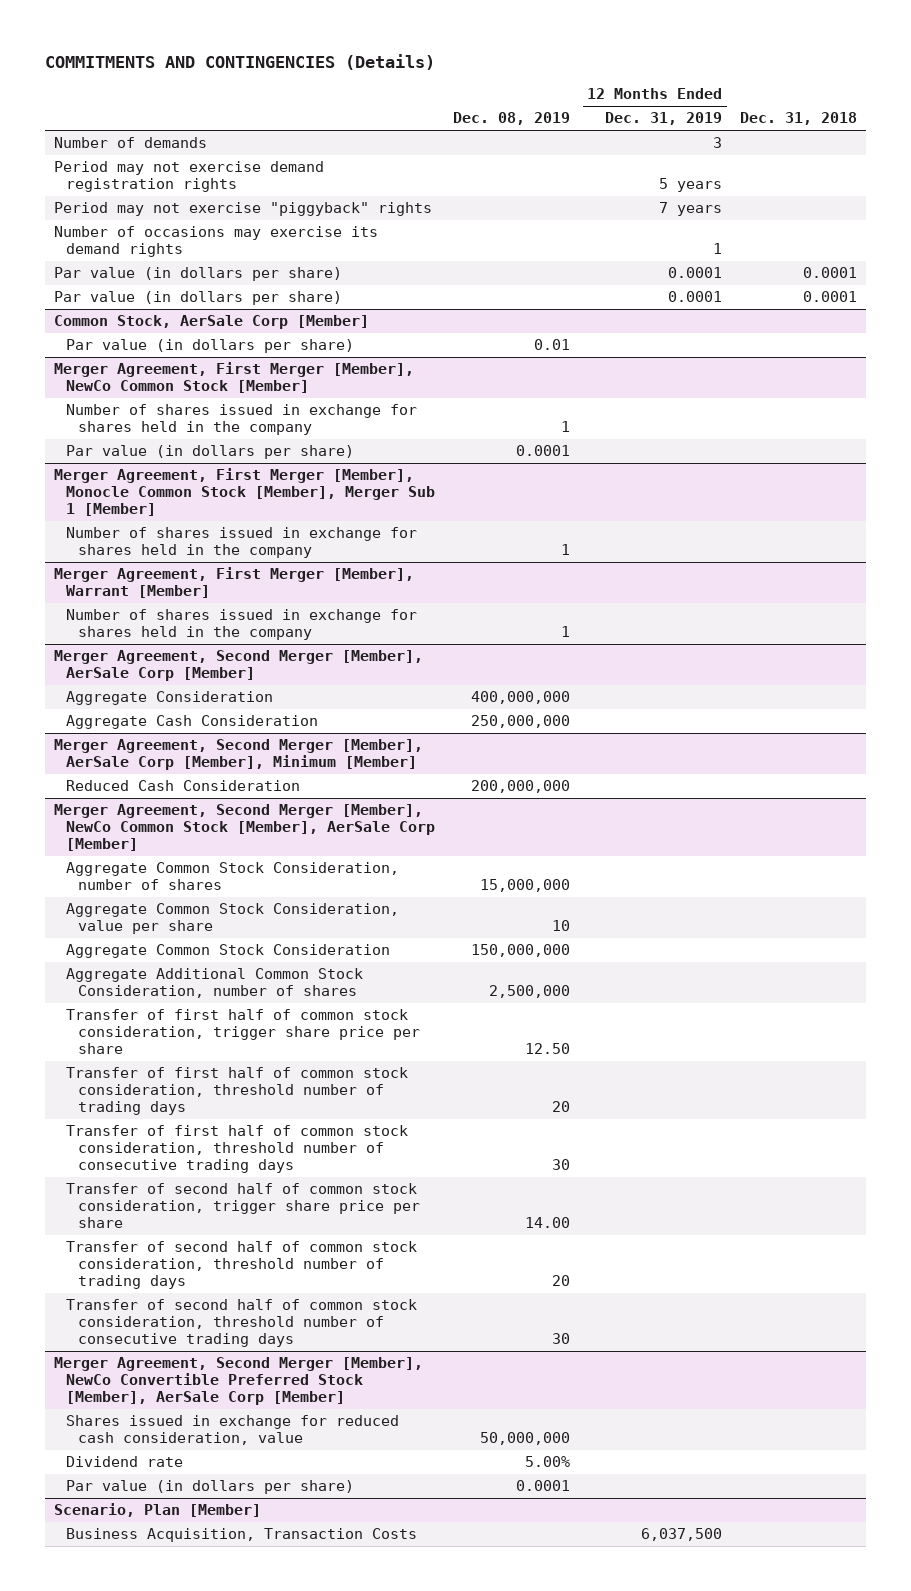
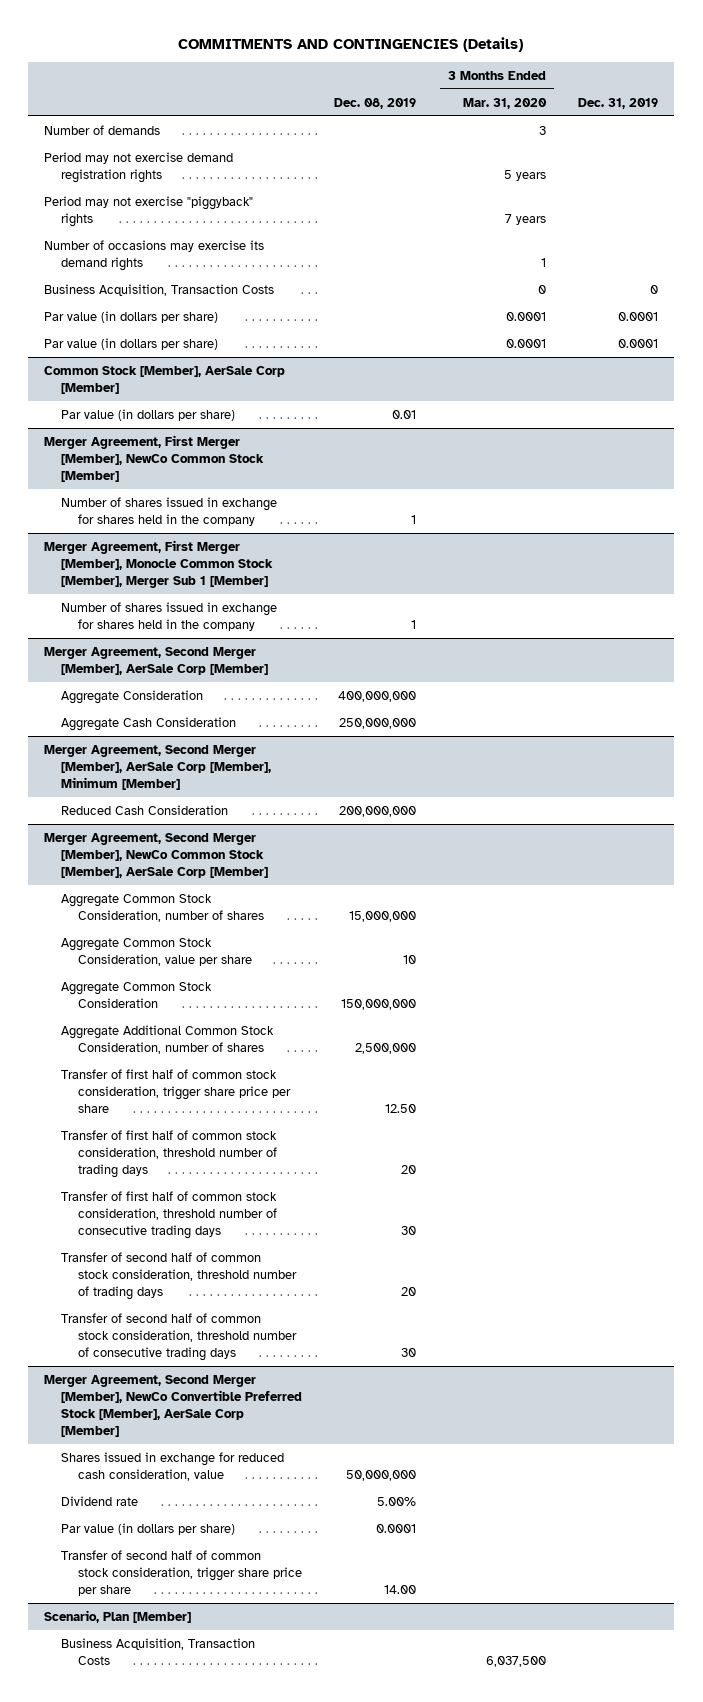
- | Dec. 08, 2019 | 12 Months Ended Dec. 31, 2019 | Dec. 31, 2018
+ | Dec. 08, 2019 | 3 Months Ended Mar. 31, 2020 | Dec. 31, 2019
+ Business Acquisition, Transaction Costs | | 0 | 0
- Common Stock, AerSale Corp [Member]
+ Common Stock [Member], AerSale Corp [Member]
@ Merger Agreement, First Merger [Member], NewCo Common Stock [Member]
- Par value (in dollars per share) | 0.0001 | |
- Merger Agreement, First Merger [Member], Warrant [Member]
- Number of shares issued in exchange for shares held in the company | 1 | |
@ Merger Agreement, Second Merger [Member], NewCo Common Stock [Member], AerSale Corp [Member]
- Transfer of second half of common stock consideration, trigger share price per share | 14.00 | |
@ Merger Agreement, Second Merger [Member], NewCo Convertible Preferred Stock [Member], AerSale Corp [Member]
+ Transfer of second half of common stock consideration, trigger share price per share | 14.00 | |

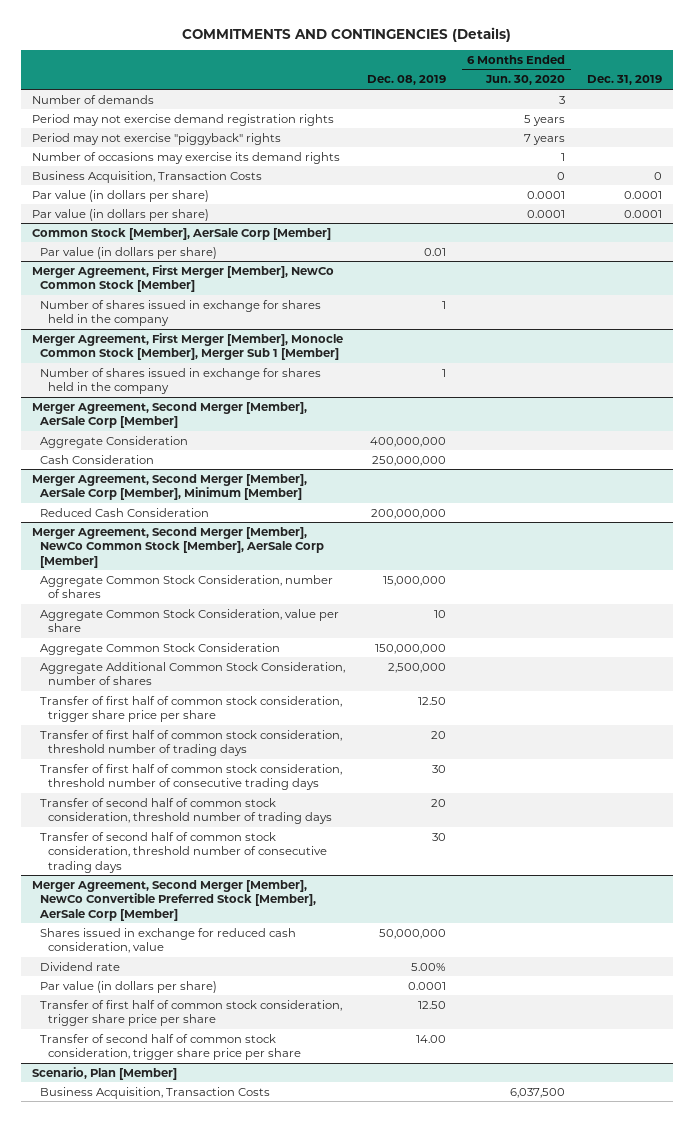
- | Dec. 08, 2019 | 3 Months Ended Mar. 31, 2020 | Dec. 31, 2019
+ | Dec. 08, 2019 | 6 Months Ended Jun. 30, 2020 | Dec. 31, 2019
@ Merger Agreement, Second Merger [Member], AerSale Corp [Member]
- Aggregate Cash Consideration | 250,000,000 | |
+ Cash Consideration | 250,000,000 | |
@ Merger Agreement, Second Merger [Member], NewCo Convertible Preferred Stock [Member], AerSale Corp [Member]
+ Transfer of first half of common stock consideration, trigger share price per share | 12.50 | |

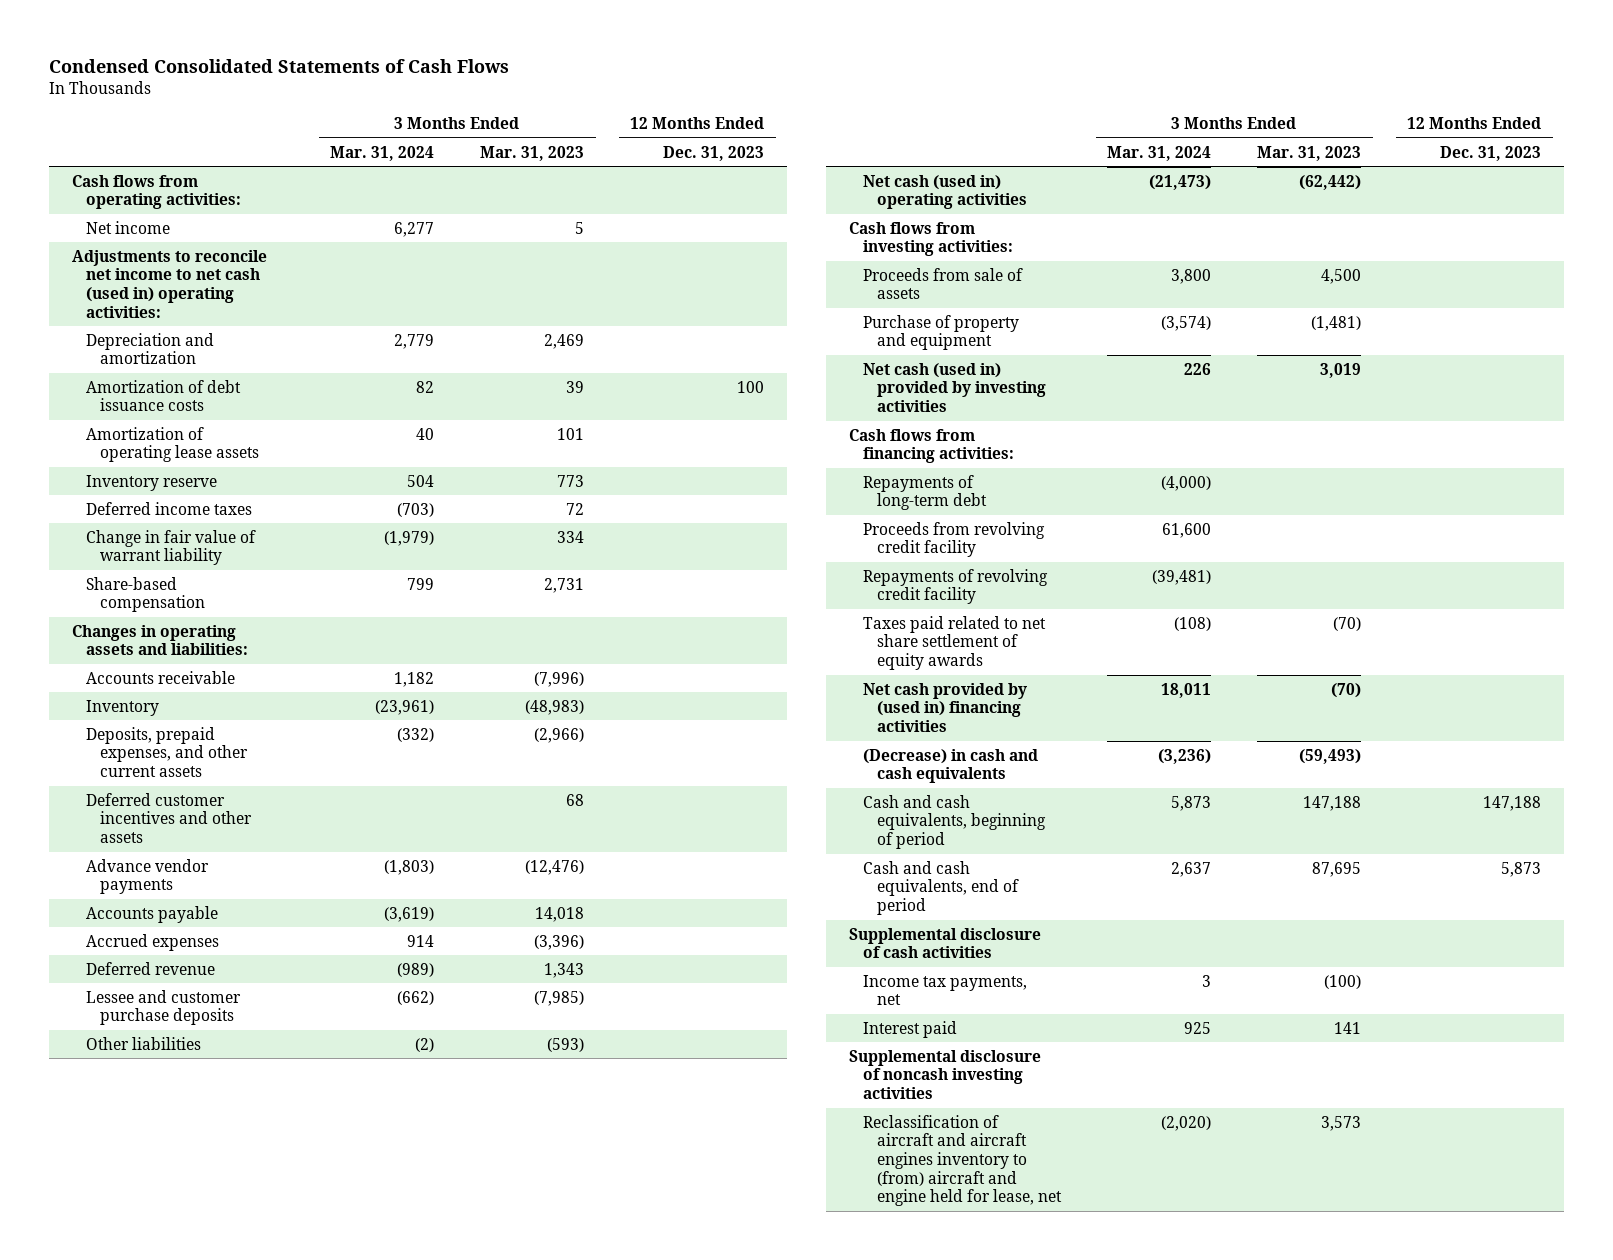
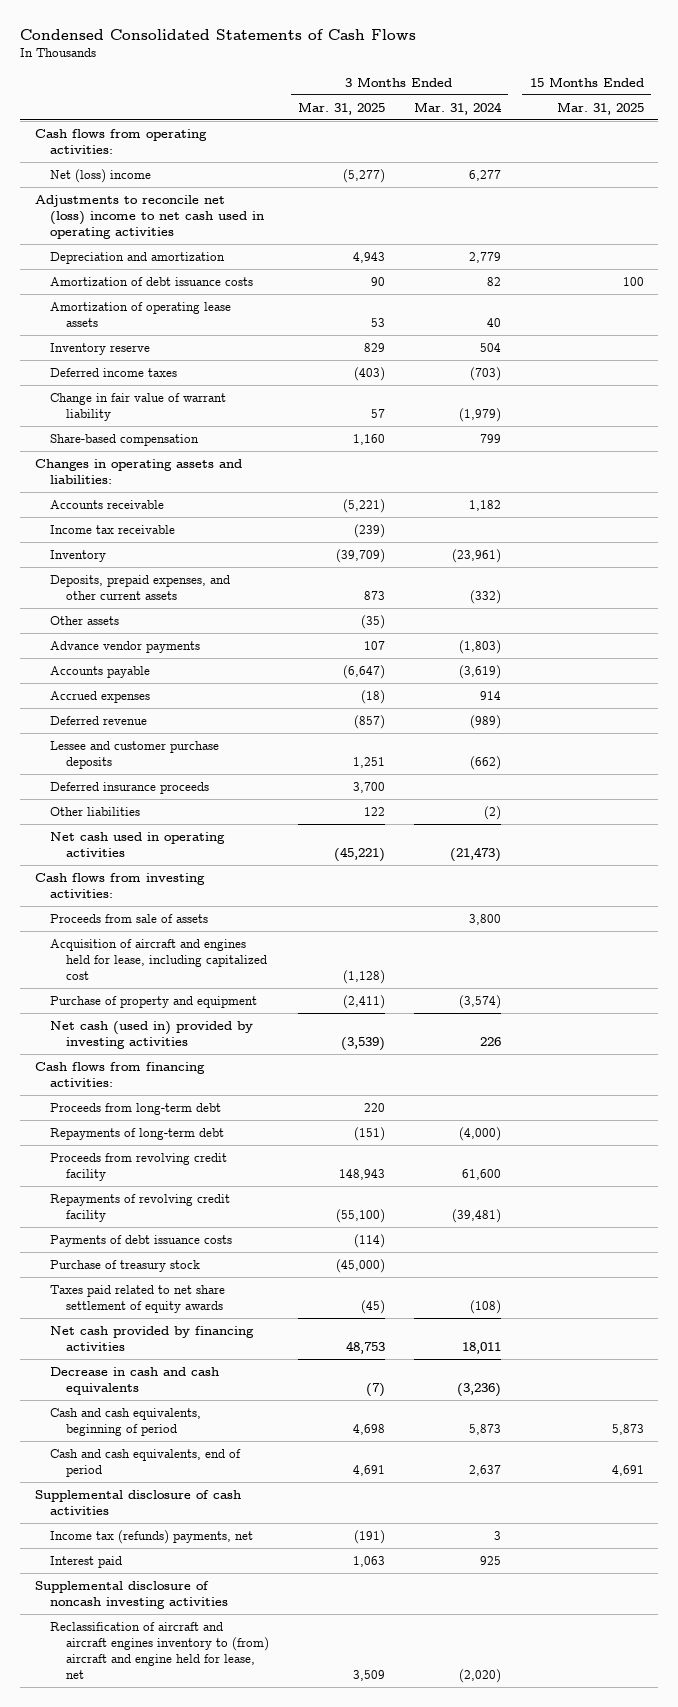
- | 3 Months Ended Mar. 31, 2024 | 3 Months Ended Mar. 31, 2023 | 12 Months Ended Dec. 31, 2023
+ | 3 Months Ended Mar. 31, 2025 | 3 Months Ended Mar. 31, 2024 | 15 Months Ended Mar. 31, 2025
- Net income | 6,277 | 5 |
- Adjustments to reconcile net income to net cash (used in) operating activities:
+ Net (loss) income | (5,277) | 6,277 |
+ Adjustments to reconcile net (loss) income to net cash used in operating activities
+ Income tax receivable | (239) | |
- Deferred customer incentives and other assets | | 68 |
+ Other assets | (35) | |
+ Deferred insurance proceeds | 3,700 | |
- Net cash (used in) operating activities | (21,473) | (62,442) |
+ Net cash used in operating activities | (45,221) | (21,473) |
+ Acquisition of aircraft and engines held for lease, including capitalized cost | (1,128) | |
+ Proceeds from long-term debt | 220 | |
+ Payments of debt issuance costs | (114) | |
+ Purchase of treasury stock | (45,000) | |
- Net cash provided by (used in) financing activities | 18,011 | (70) |
- (Decrease) in cash and cash equivalents | (3,236) | (59,493) |
+ Net cash provided by financing activities | 48,753 | 18,011 |
+ Decrease in cash and cash equivalents | (7) | (3,236) |
- Income tax payments, net | 3 | (100) |
+ Income tax (refunds) payments, net | (191) | 3 |

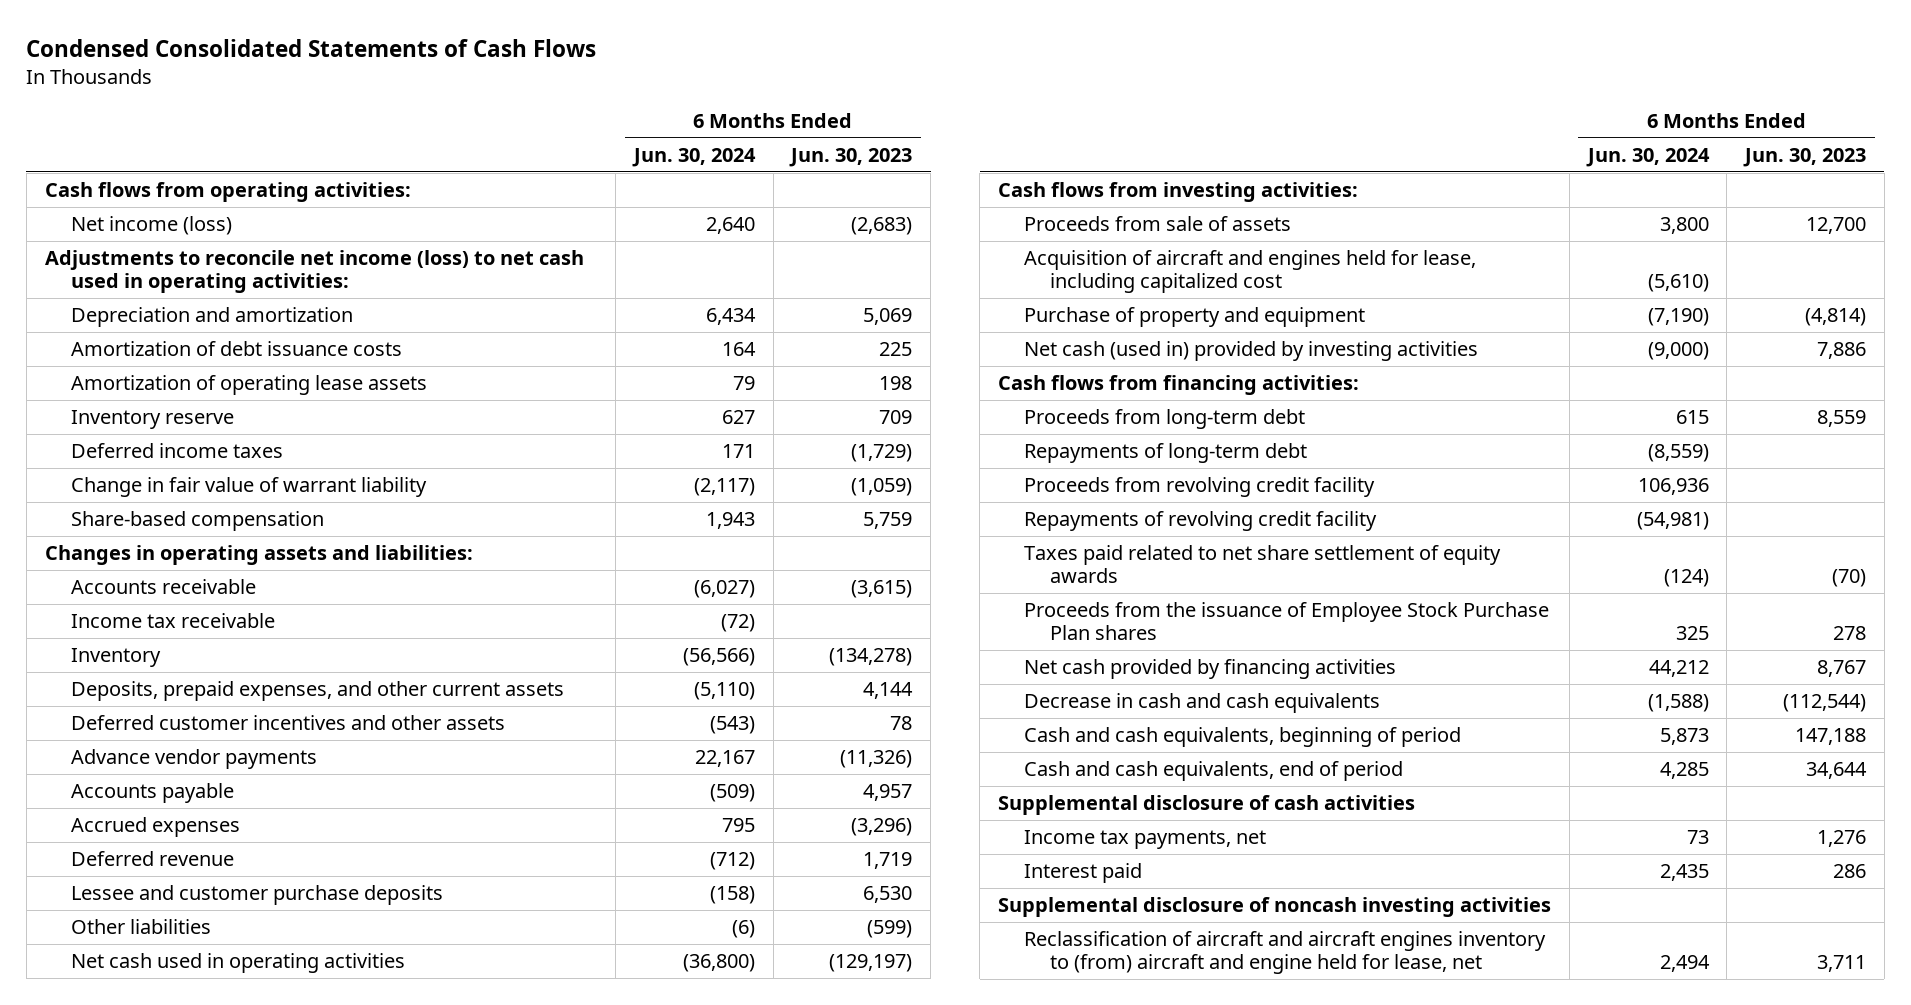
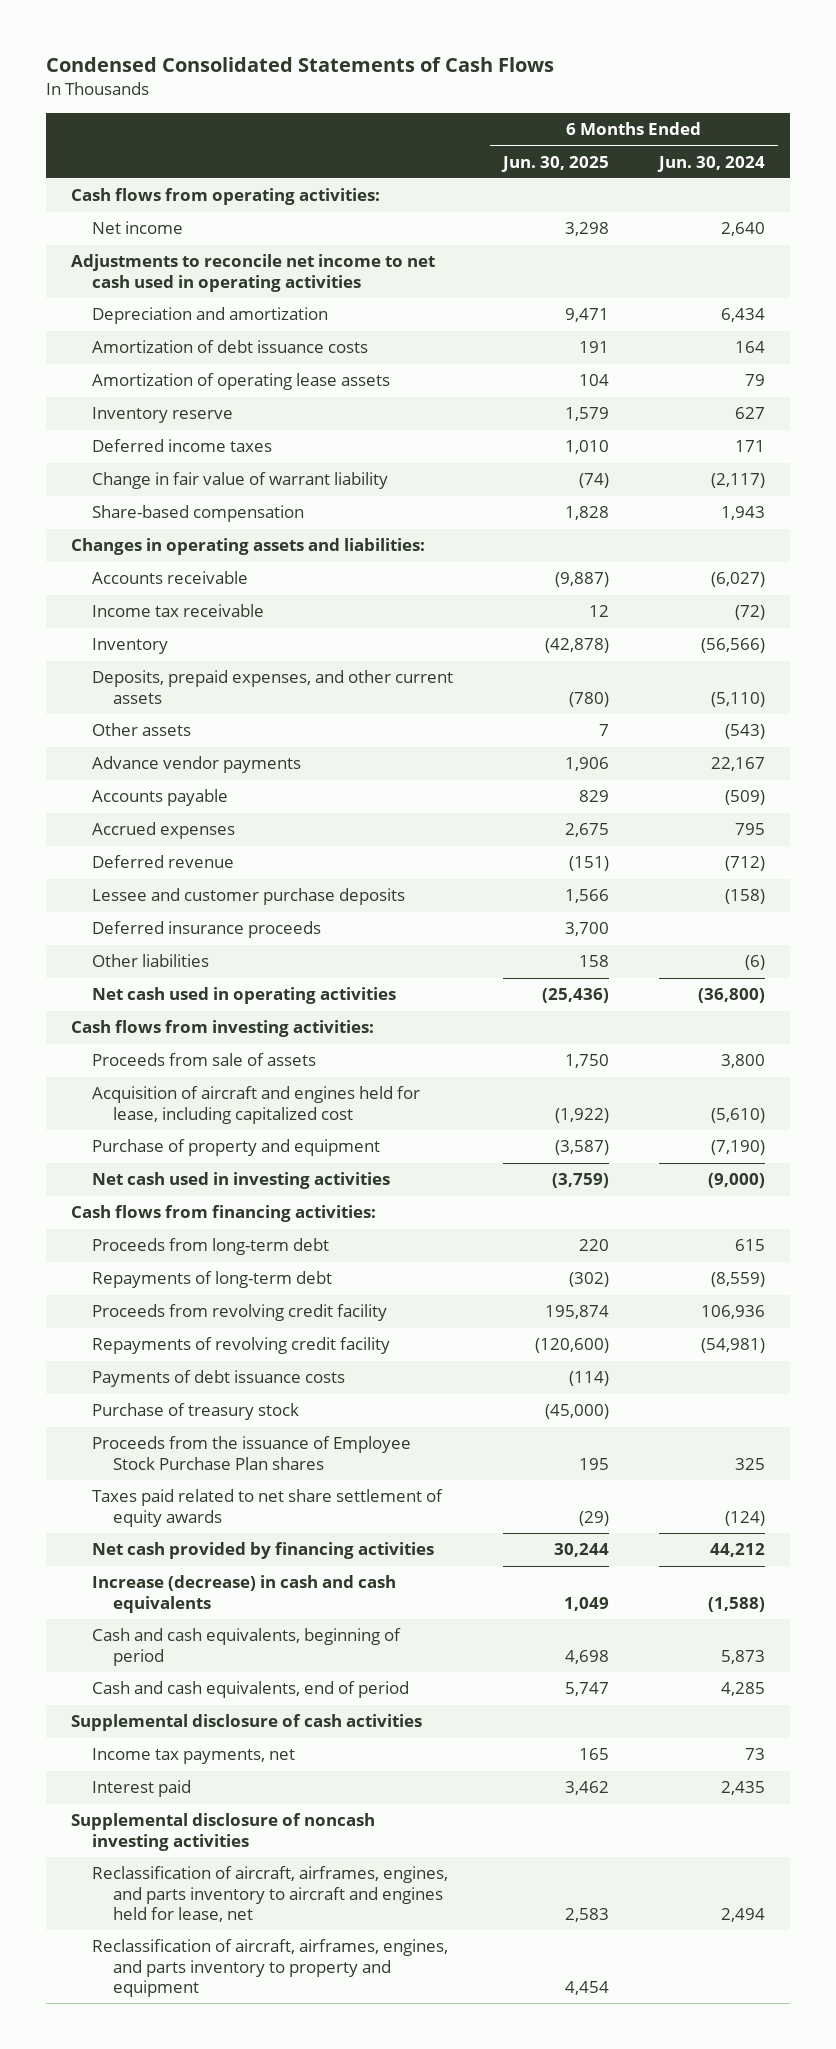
- | 6 Months Ended Jun. 30, 2024 | 6 Months Ended Jun. 30, 2023
+ | 6 Months Ended Jun. 30, 2025 | 6 Months Ended Jun. 30, 2024
- Net income (loss) | 2,640 | (2,683)
- Adjustments to reconcile net income (loss) to net cash used in operating activities:
+ Net income | 3,298 | 2,640
+ Adjustments to reconcile net income to net cash used in operating activities
- Deferred customer incentives and other assets | (543) | 78
+ Other assets | 7 | (543)
+ Deferred insurance proceeds | 3,700 |
- Net cash (used in) provided by investing activities | (9,000) | 7,886
+ Net cash used in investing activities | (3,759) | (9,000)
+ Payments of debt issuance costs | (114) |
+ Purchase of treasury stock | (45,000) |
moved down: Taxes paid related to net share settlement of equity awards | (29) | (124)
- Decrease in cash and cash equivalents | (1,588) | (112,544)
+ Increase (decrease) in cash and cash equivalents | 1,049 | (1,588)
- Reclassification of aircraft and aircraft engines inventory to (from) aircraft and engine held for lease, net | 2,494 | 3,711
+ Reclassification of aircraft, airframes, engines, and parts inventory to aircraft and engines held for lease, net | 2,583 | 2,494
+ Reclassification of aircraft, airframes, engines, and parts inventory to property and equipment | 4,454 |

